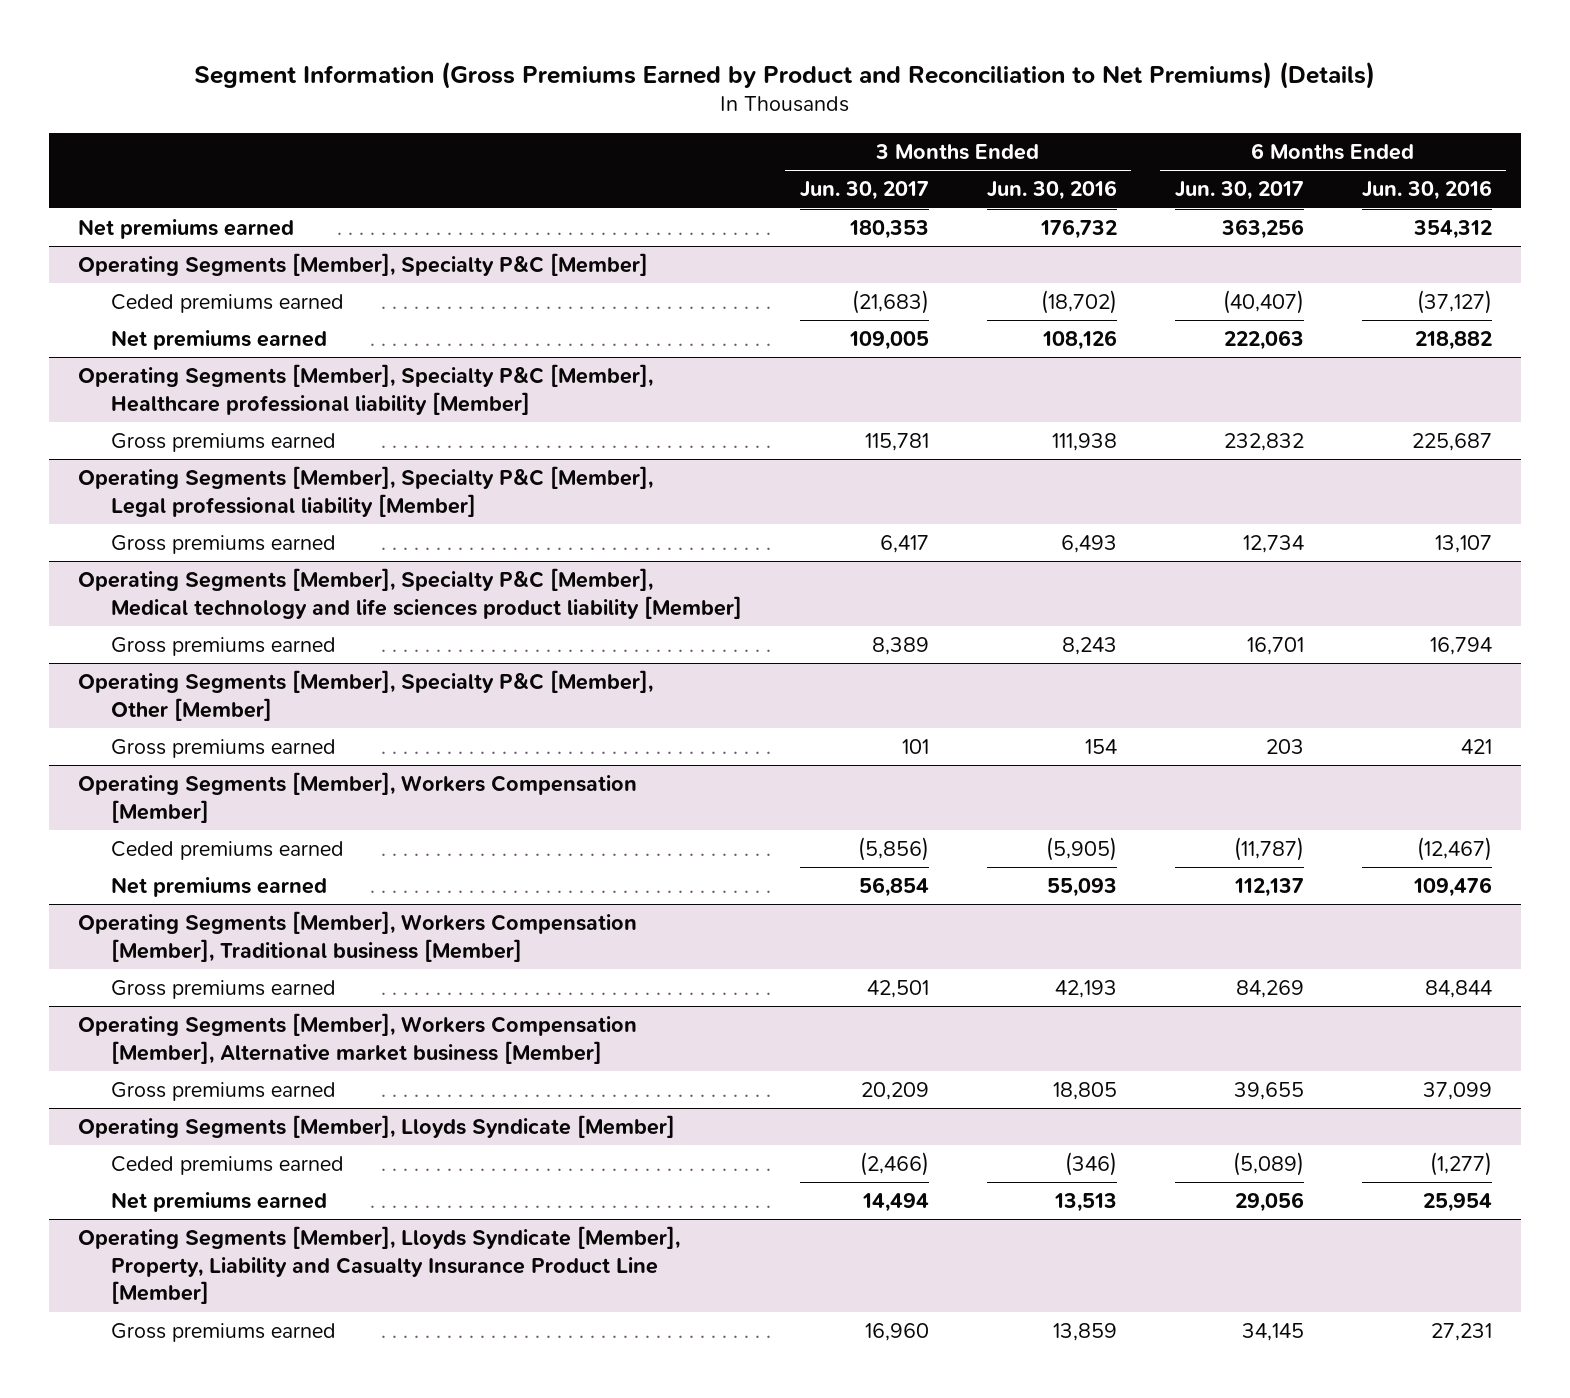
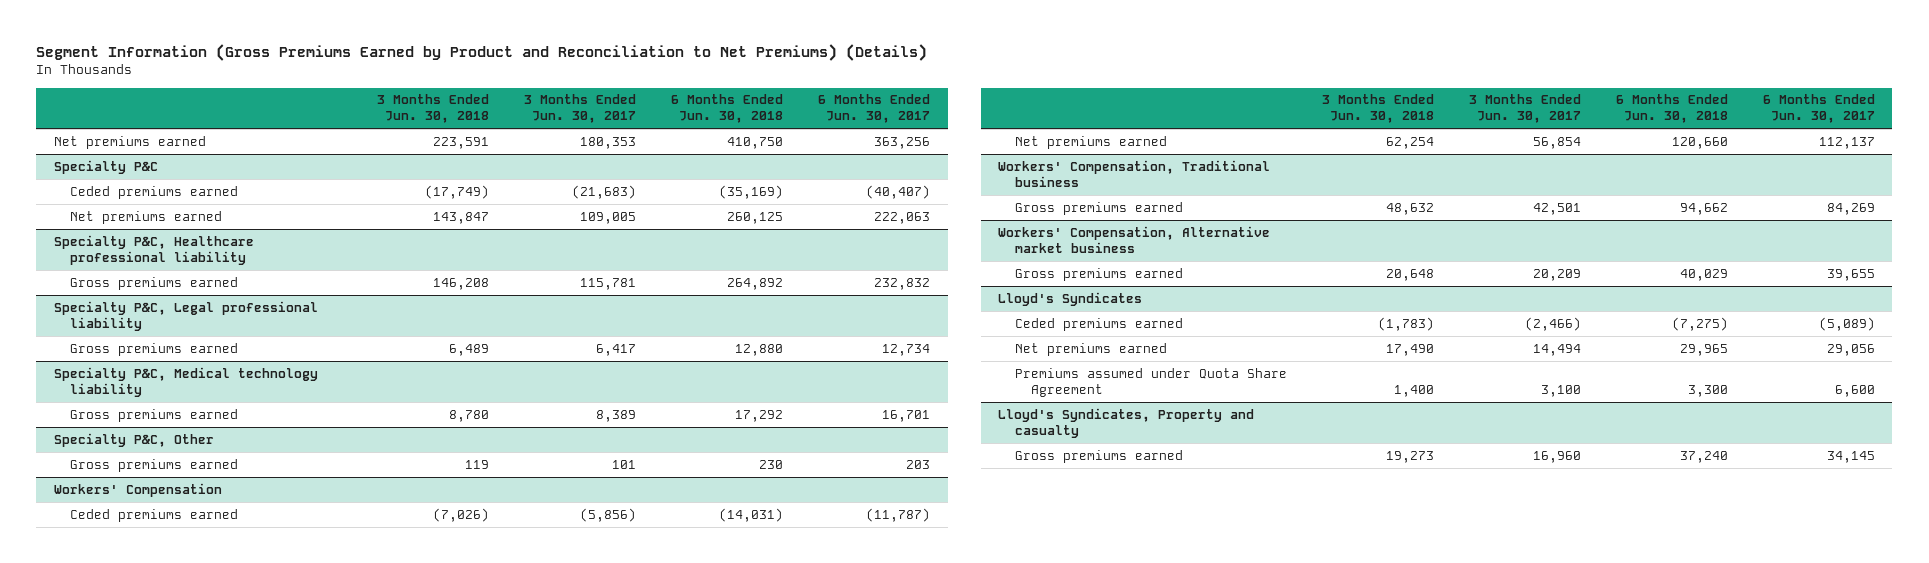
- | 3 Months Ended Jun. 30, 2017 | 3 Months Ended Jun. 30, 2016 | 6 Months Ended Jun. 30, 2017 | 6 Months Ended Jun. 30, 2016
+ | 3 Months Ended Jun. 30, 2018 | 3 Months Ended Jun. 30, 2017 | 6 Months Ended Jun. 30, 2018 | 6 Months Ended Jun. 30, 2017
- Operating Segments [Member], Specialty P&C [Member]
+ Specialty P&C
- Operating Segments [Member], Specialty P&C [Member], Healthcare professional liability [Member]
+ Specialty P&C, Healthcare professional liability
- Operating Segments [Member], Specialty P&C [Member], Legal professional liability [Member]
+ Specialty P&C, Legal professional liability
- Operating Segments [Member], Specialty P&C [Member], Medical technology and life sciences product liability [Member]
+ Specialty P&C, Medical technology liability
- Operating Segments [Member], Specialty P&C [Member], Other [Member]
+ Specialty P&C, Other
- Operating Segments [Member], Workers Compensation [Member]
+ Workers' Compensation
- Operating Segments [Member], Workers Compensation [Member], Traditional business [Member]
+ Workers' Compensation, Traditional business
- Operating Segments [Member], Workers Compensation [Member], Alternative market business [Member]
+ Workers' Compensation, Alternative market business
- Operating Segments [Member], Lloyds Syndicate [Member]
+ Lloyd's Syndicates
- Operating Segments [Member], Lloyds Syndicate [Member], Property, Liability and Casualty Insurance Product Line [Member]
+ Premiums assumed under Quota Share Agreement | 1,400 | 3,100 | 3,300 | 6,600
+ Lloyd's Syndicates, Property and casualty

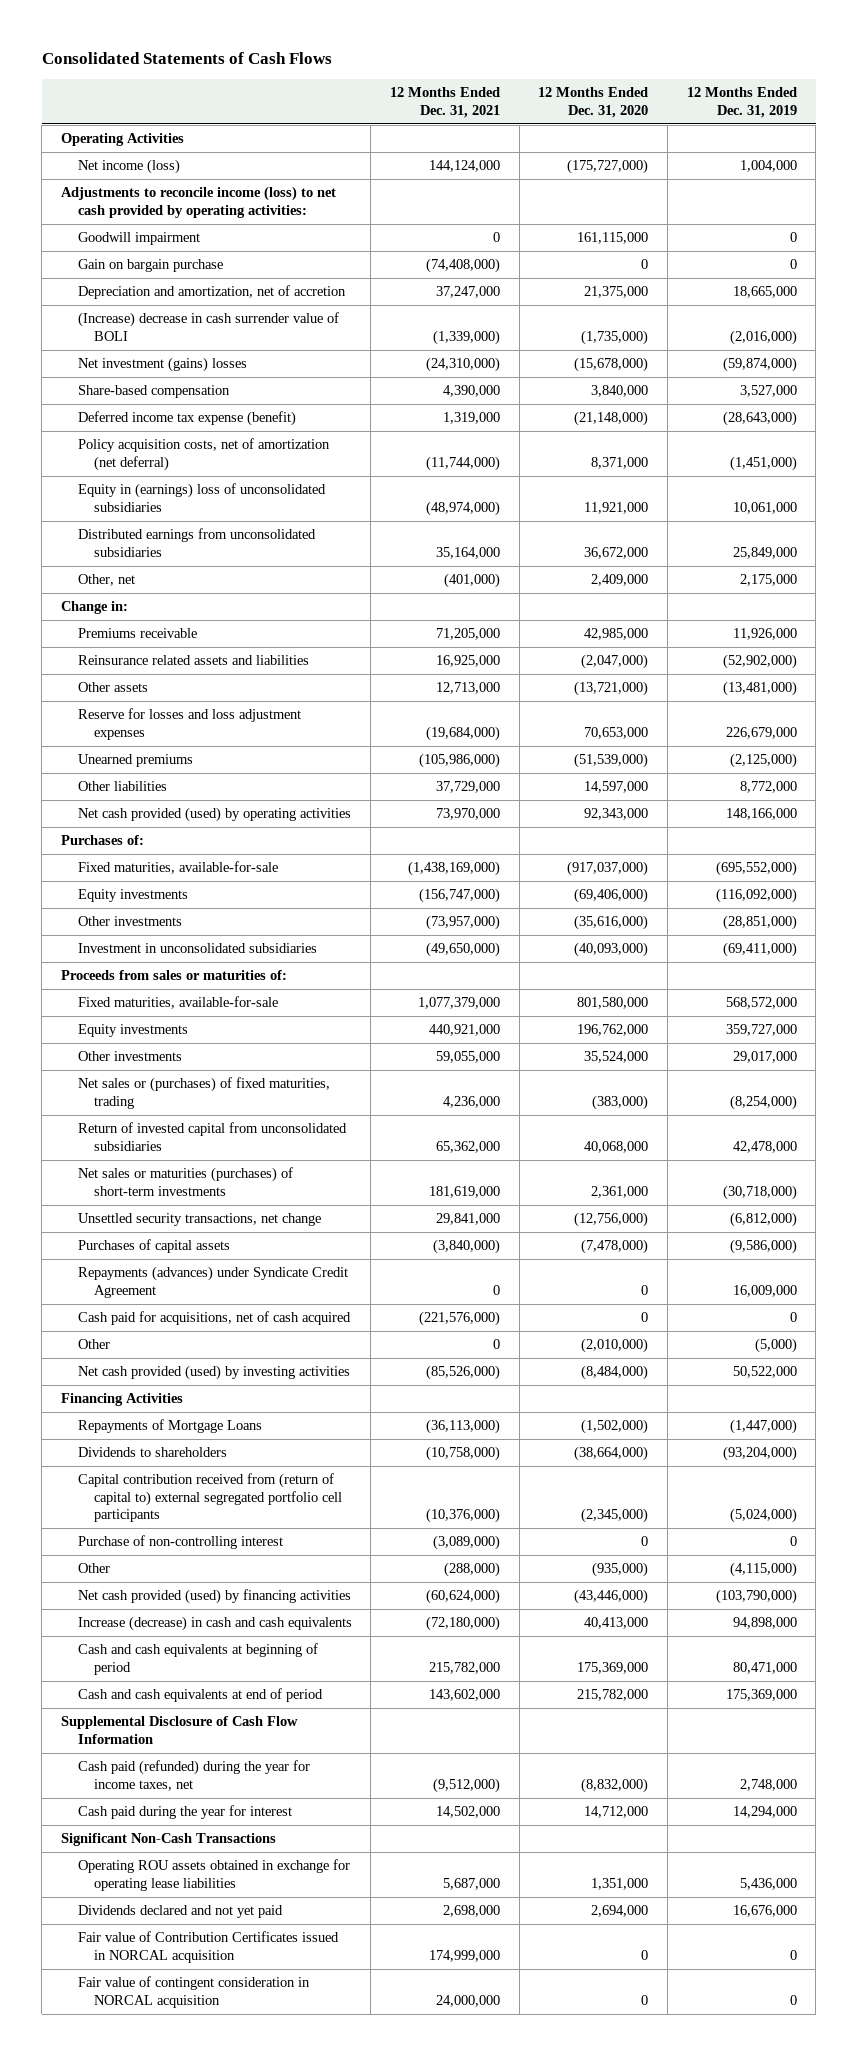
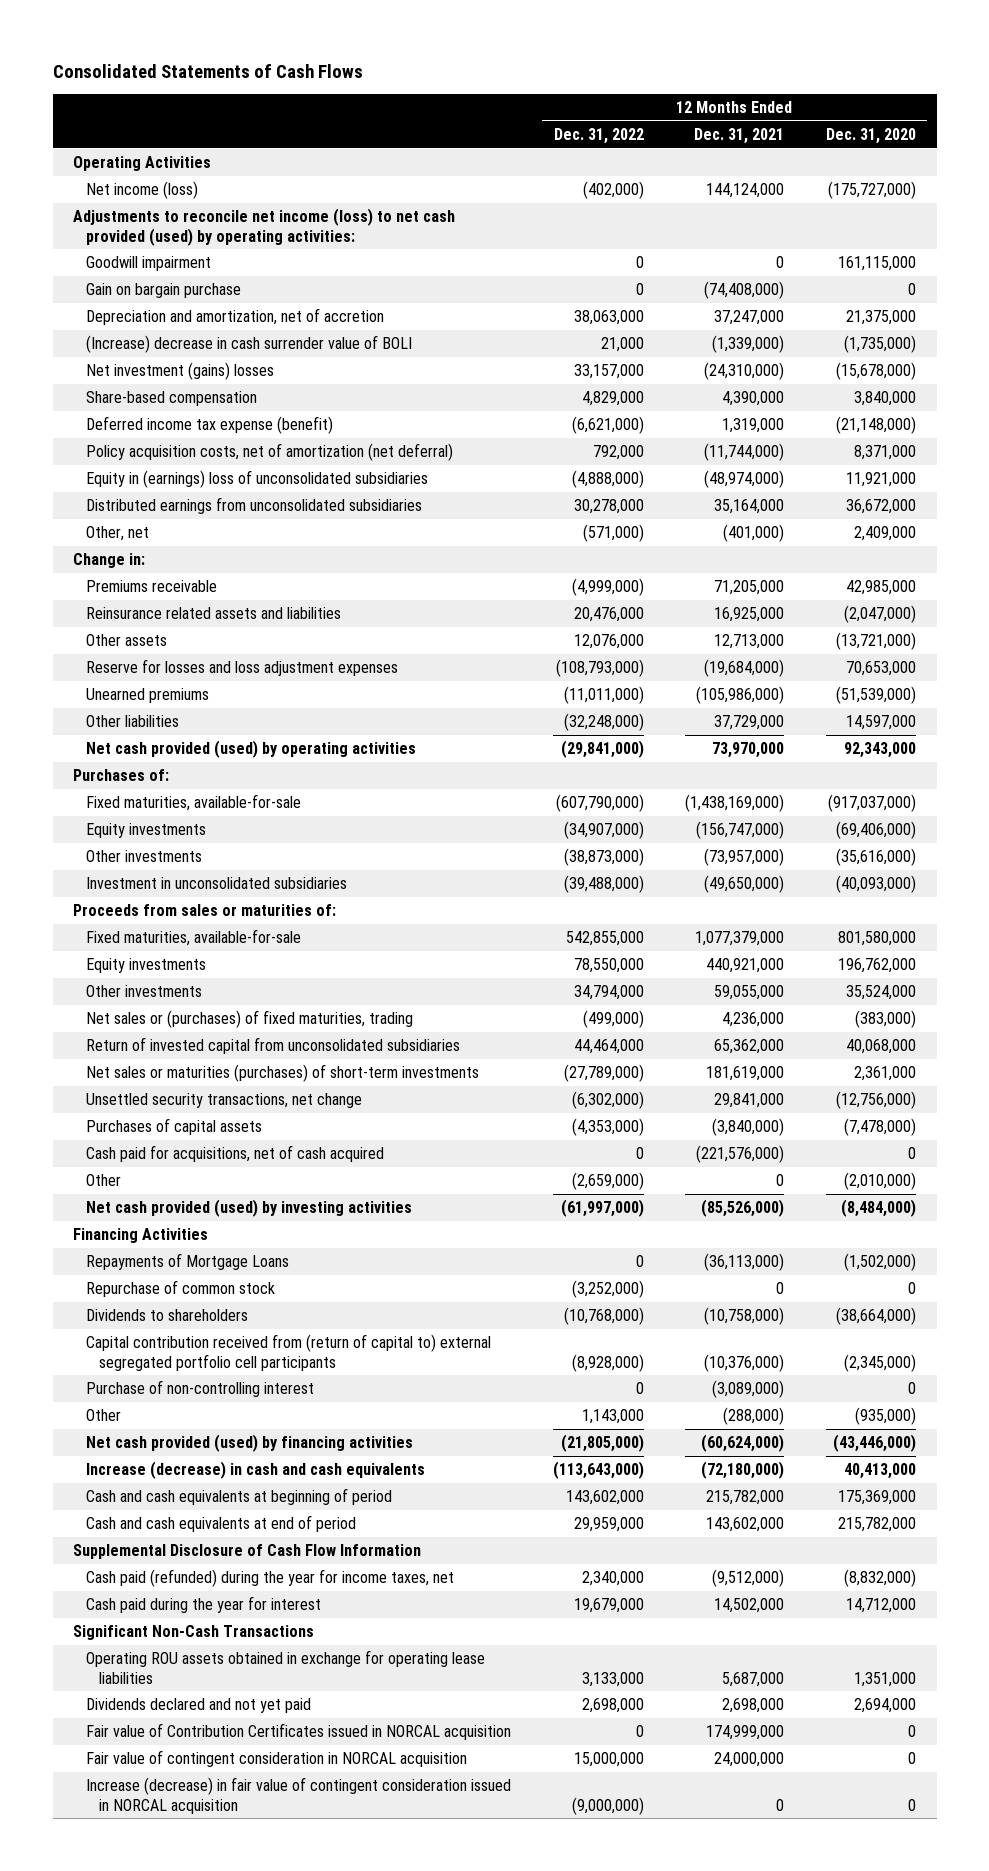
- | 12 Months Ended Dec. 31, 2021 | 12 Months Ended Dec. 31, 2020 | 12 Months Ended Dec. 31, 2019
+ | 12 Months Ended Dec. 31, 2022 | 12 Months Ended Dec. 31, 2021 | 12 Months Ended Dec. 31, 2020
- Adjustments to reconcile income (loss) to net cash provided by operating activities:
+ Adjustments to reconcile net income (loss) to net cash provided (used) by operating activities:
- Repayments (advances) under Syndicate Credit Agreement | 0 | 0 | 16,009,000
+ Repurchase of common stock | (3,252,000) | 0 | 0
+ Increase (decrease) in fair value of contingent consideration issued in NORCAL acquisition | (9,000,000) | 0 | 0

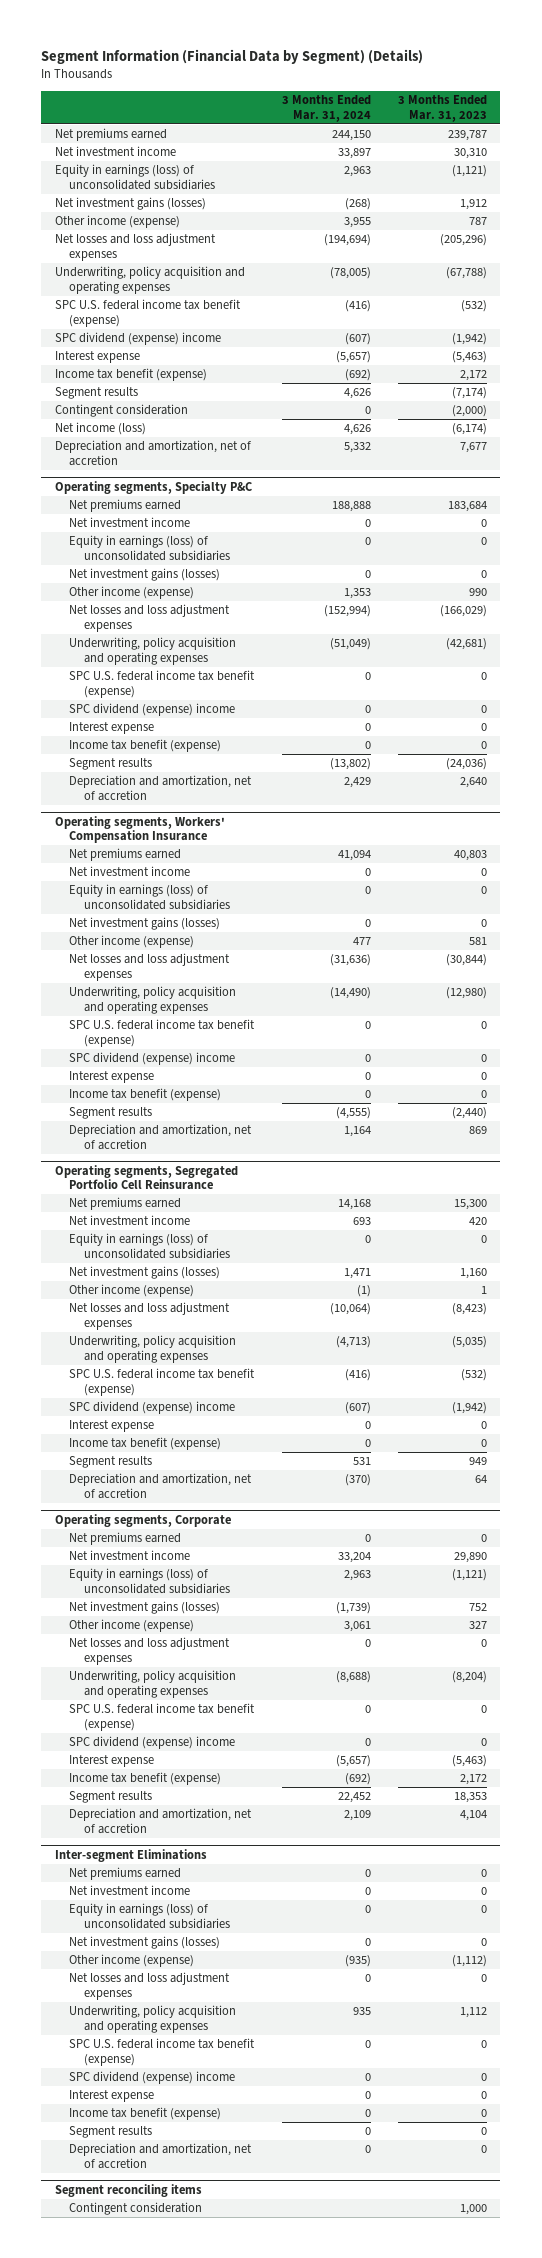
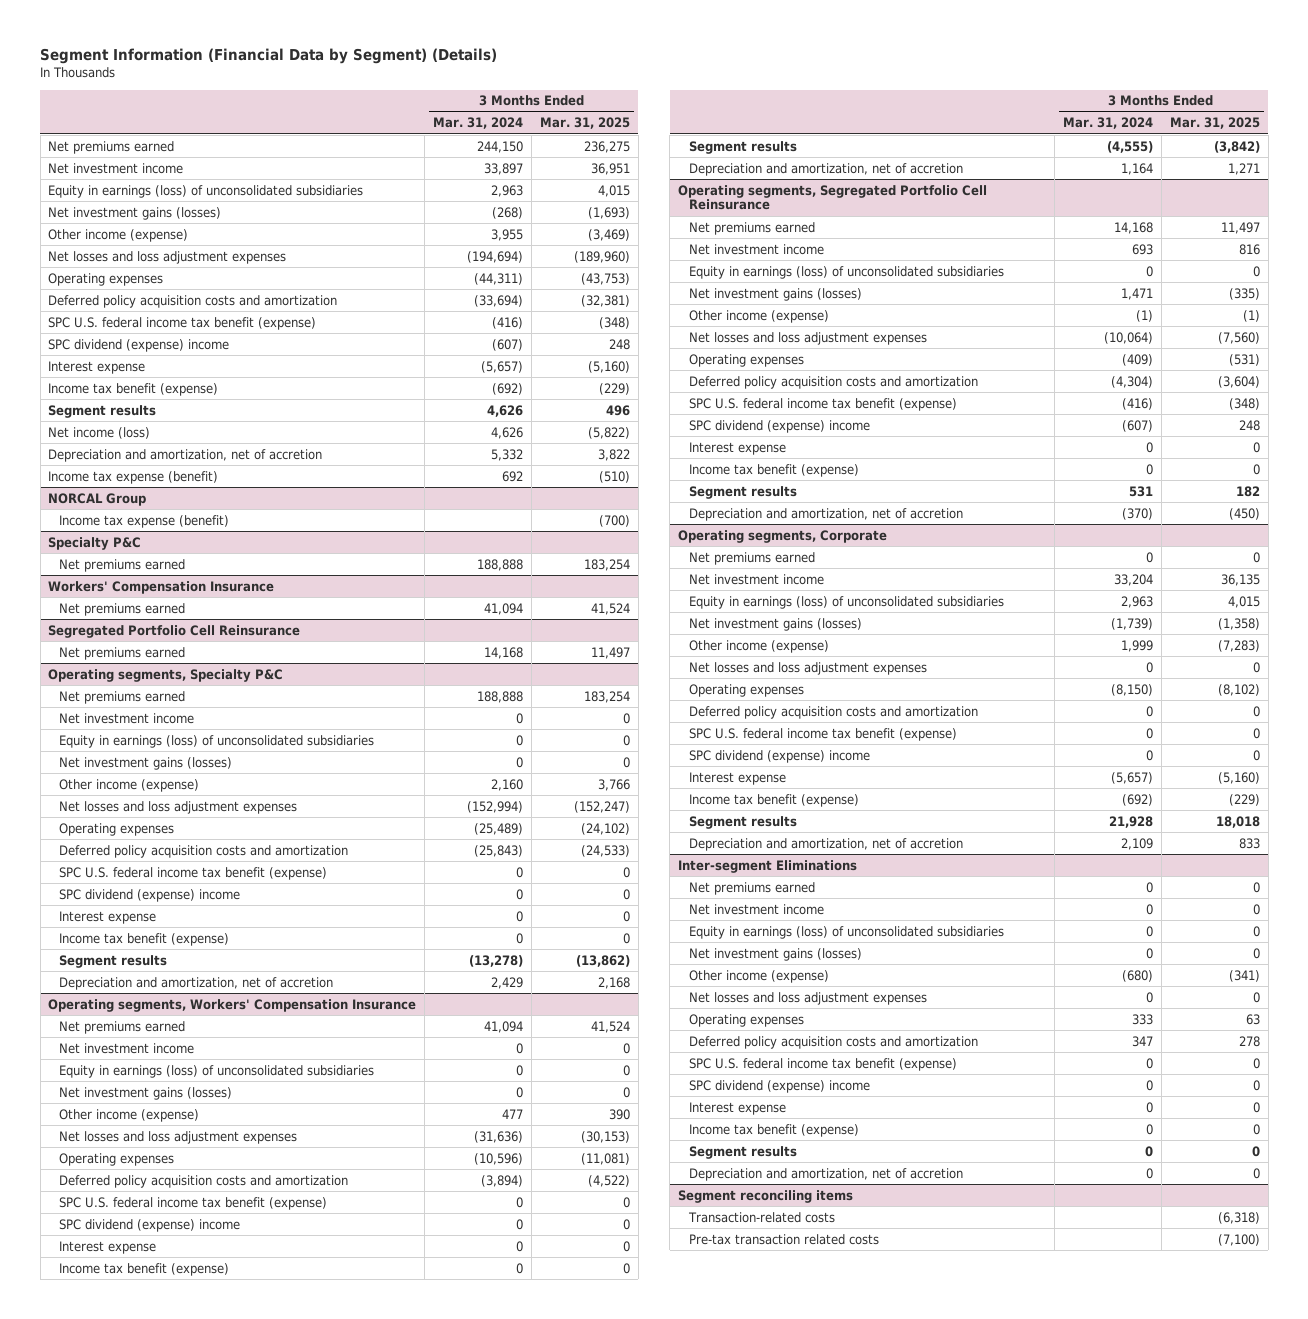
- | 3 Months Ended Mar. 31, 2024 | 3 Months Ended Mar. 31, 2023
+ | 3 Months Ended Mar. 31, 2024 | 3 Months Ended Mar. 31, 2025
- Underwriting, policy acquisition and operating expenses | (78,005) | (67,788)
+ Operating expenses | (44,311) | (43,753)
+ Deferred policy acquisition costs and amortization | (33,694) | (32,381)
- Contingent consideration | 0 | (2,000)
+ Income tax expense (benefit) | 692 | (510)
+ NORCAL Group
+ Income tax expense (benefit) | | (700)
+ Specialty P&C
+ Net premiums earned | 188,888 | 183,254
+ Workers' Compensation Insurance
+ Net premiums earned | 41,094 | 41,524
+ Segregated Portfolio Cell Reinsurance
+ Net premiums earned | 14,168 | 11,497
@ Operating segments, Specialty P&C
- Other income (expense) | 1,353 | 990
+ Other income (expense) | 2,160 | 3,766
- Underwriting, policy acquisition and operating expenses | (51,049) | (42,681)
+ Operating expenses | (25,489) | (24,102)
+ Deferred policy acquisition costs and amortization | (25,843) | (24,533)
- Segment results | (13,802) | (24,036)
+ Segment results | (13,278) | (13,862)
@ Operating segments, Workers' Compensation Insurance
- Underwriting, policy acquisition and operating expenses | (14,490) | (12,980)
+ Operating expenses | (10,596) | (11,081)
+ Deferred policy acquisition costs and amortization | (3,894) | (4,522)
@ Operating segments, Segregated Portfolio Cell Reinsurance
- Underwriting, policy acquisition and operating expenses | (4,713) | (5,035)
+ Operating expenses | (409) | (531)
+ Deferred policy acquisition costs and amortization | (4,304) | (3,604)
@ Operating segments, Corporate
- Other income (expense) | 3,061 | 327
+ Other income (expense) | 1,999 | (7,283)
- Underwriting, policy acquisition and operating expenses | (8,688) | (8,204)
+ Operating expenses | (8,150) | (8,102)
+ Deferred policy acquisition costs and amortization | 0 | 0
- Segment results | 22,452 | 18,353
+ Segment results | 21,928 | 18,018
@ Inter-segment Eliminations
- Other income (expense) | (935) | (1,112)
+ Other income (expense) | (680) | (341)
- Underwriting, policy acquisition and operating expenses | 935 | 1,112
+ Operating expenses | 333 | 63
+ Deferred policy acquisition costs and amortization | 347 | 278
@ Segment reconciling items
- Contingent consideration | | 1,000
+ Transaction-related costs | | (6,318)
+ Pre-tax transaction related costs | | (7,100)

